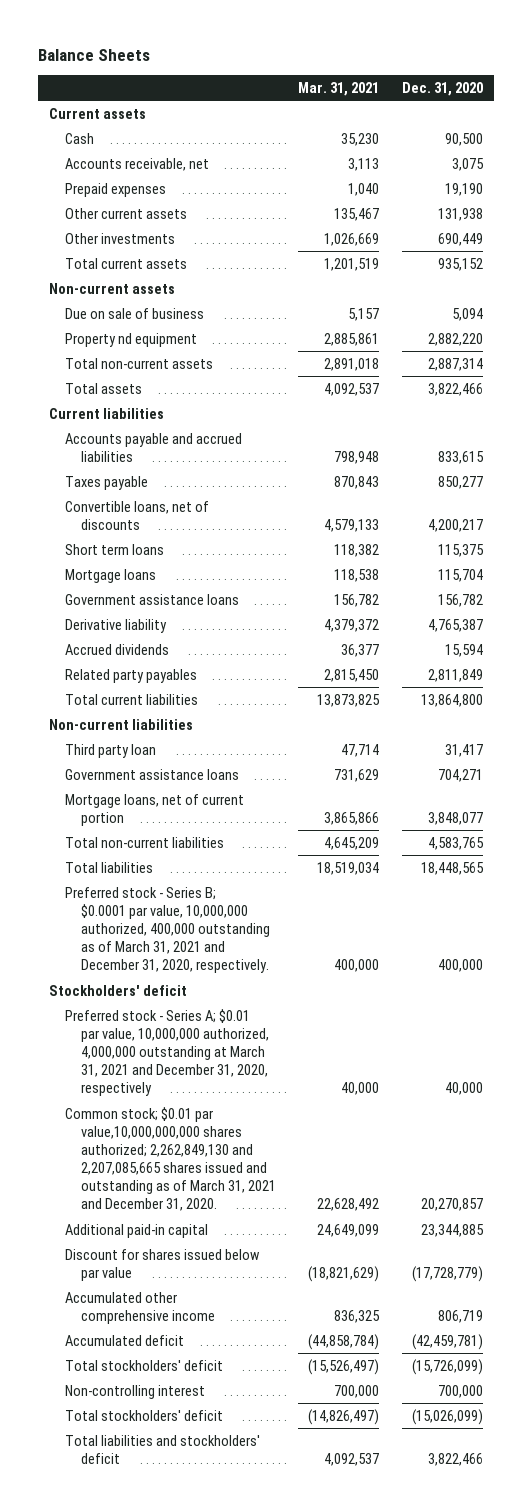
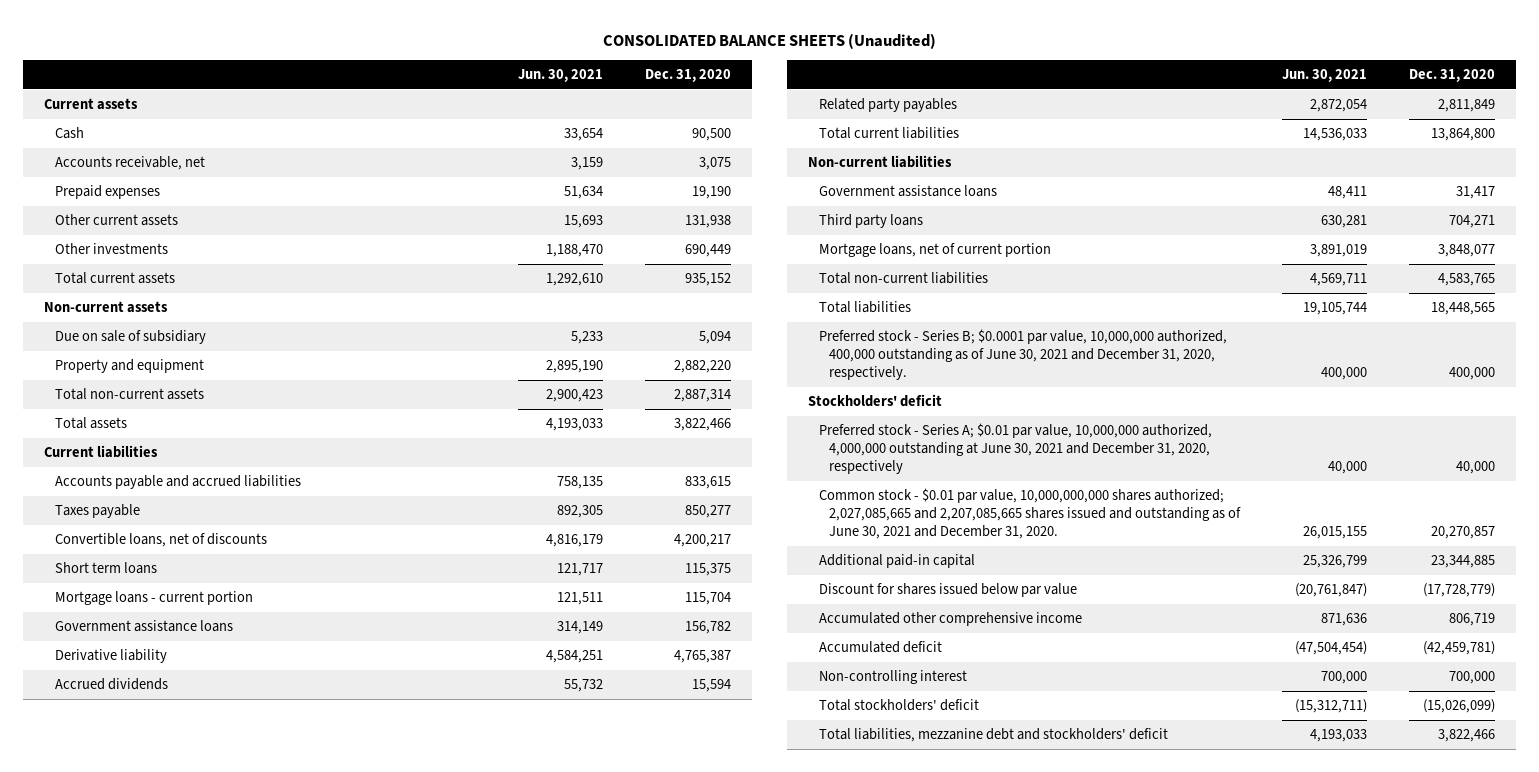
- Balance Sheets
+ CONSOLIDATED BALANCE SHEETS (Unaudited)
- | Mar. 31, 2021 | Dec. 31, 2020
+ | Jun. 30, 2021 | Dec. 31, 2020
- Due on sale of business | 5,157 | 5,094
- Property nd equipment | 2,885,861 | 2,882,220
+ Due on sale of subsidiary | 5,233 | 5,094
+ Property and equipment | 2,895,190 | 2,882,220
- Mortgage loans | 118,538 | 115,704
+ Mortgage loans - current portion | 121,511 | 115,704
- Third party loan | 47,714 | 31,417
- Government assistance loans | 731,629 | 704,271
+ Government assistance loans | 48,411 | 31,417
+ Third party loans | 630,281 | 704,271
- Preferred stock - Series B; $0.0001 par value, 10,000,000 authorized, 400,000 outstanding as of March 31, 2021 and December 31, 2020, respectively. | 400,000 | 400,000
+ Preferred stock - Series B; $0.0001 par value, 10,000,000 authorized, 400,000 outstanding as of June 30, 2021 and December 31, 2020, respectively. | 400,000 | 400,000
- Preferred stock - Series A; $0.01 par value, 10,000,000 authorized, 4,000,000 outstanding at March 31, 2021 and December 31, 2020, respectively | 40,000 | 40,000
- Common stock; $0.01 par value,10,000,000,000 shares authorized; 2,262,849,130 and 2,207,085,665 shares issued and outstanding as of March 31, 2021 and December 31, 2020. | 22,628,492 | 20,270,857
+ Preferred stock - Series A; $0.01 par value, 10,000,000 authorized, 4,000,000 outstanding at June 30, 2021 and December 31, 2020, respectively | 40,000 | 40,000
+ Common stock - $0.01 par value, 10,000,000,000 shares authorized; 2,027,085,665 and 2,207,085,665 shares issued and outstanding as of June 30, 2021 and December 31, 2020. | 26,015,155 | 20,270,857
- Total stockholders' deficit | (15,526,497) | (15,726,099)
- Total liabilities and stockholders' deficit | 4,092,537 | 3,822,466
+ Total liabilities, mezzanine debt and stockholders' deficit | 4,193,033 | 3,822,466

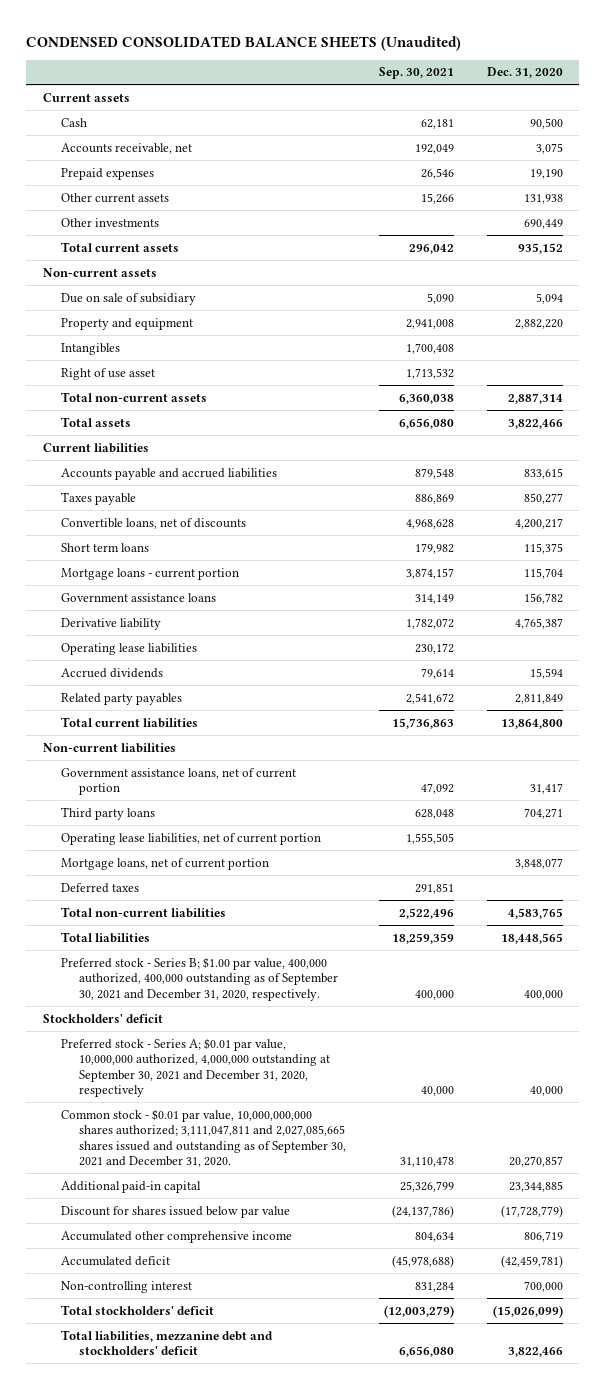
- CONSOLIDATED BALANCE SHEETS (Unaudited)
+ CONDENSED CONSOLIDATED BALANCE SHEETS (Unaudited)
- | Jun. 30, 2021 | Dec. 31, 2020
+ | Sep. 30, 2021 | Dec. 31, 2020
+ Intangibles | 1,700,408 |
+ Right of use asset | 1,713,532 |
+ Operating lease liabilities | 230,172 |
- Government assistance loans | 48,411 | 31,417
+ Government assistance loans, net of current portion | 47,092 | 31,417
+ Operating lease liabilities, net of current portion | 1,555,505 |
+ Deferred taxes | 291,851 |
- Preferred stock - Series B; $0.0001 par value, 10,000,000 authorized, 400,000 outstanding as of June 30, 2021 and December 31, 2020, respectively. | 400,000 | 400,000
+ Preferred stock - Series B; $1.00 par value, 400,000 authorized, 400,000 outstanding as of September 30, 2021 and December 31, 2020, respectively. | 400,000 | 400,000
- Preferred stock - Series A; $0.01 par value, 10,000,000 authorized, 4,000,000 outstanding at June 30, 2021 and December 31, 2020, respectively | 40,000 | 40,000
- Common stock - $0.01 par value, 10,000,000,000 shares authorized; 2,027,085,665 and 2,207,085,665 shares issued and outstanding as of June 30, 2021 and December 31, 2020. | 26,015,155 | 20,270,857
+ Preferred stock - Series A; $0.01 par value, 10,000,000 authorized, 4,000,000 outstanding at September 30, 2021 and December 31, 2020, respectively | 40,000 | 40,000
+ Common stock - $0.01 par value, 10,000,000,000 shares authorized; 3,111,047,811 and 2,027,085,665 shares issued and outstanding as of September 30, 2021 and December 31, 2020. | 31,110,478 | 20,270,857

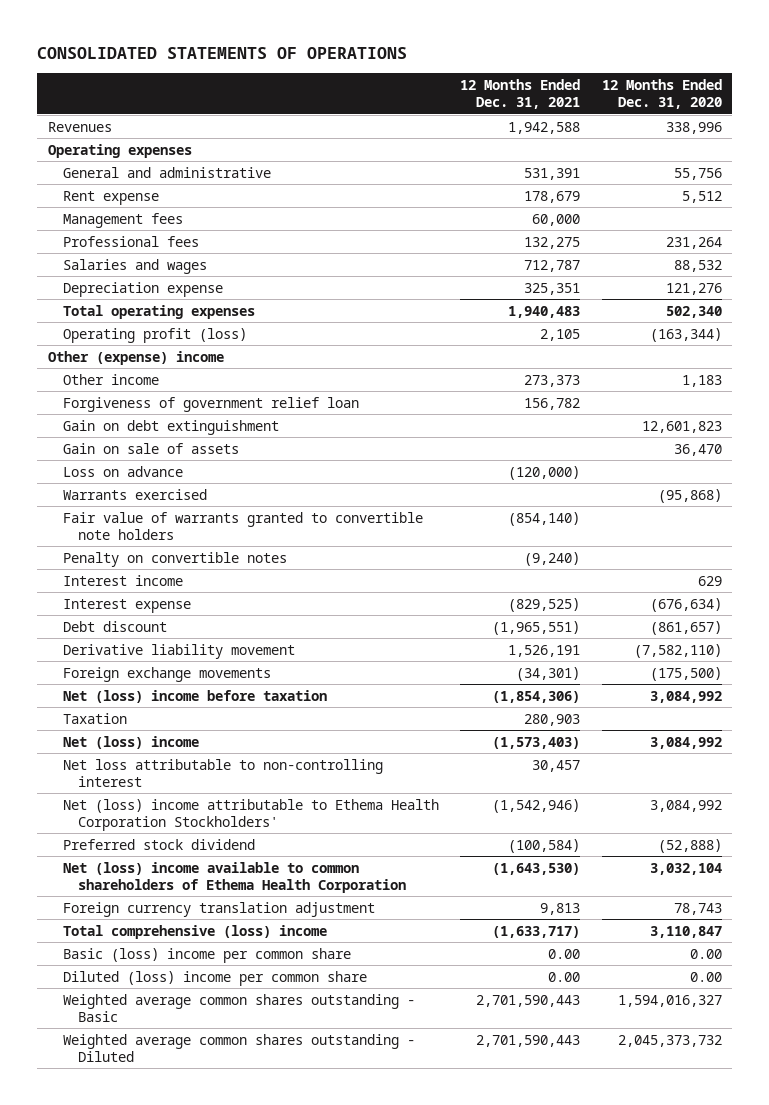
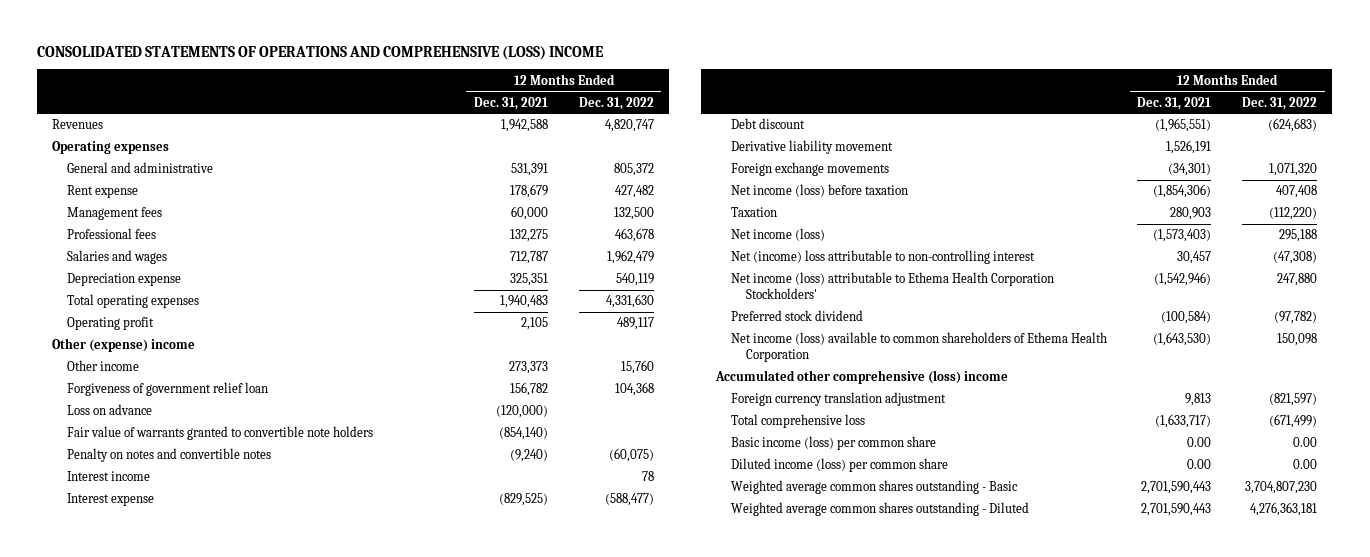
- CONSOLIDATED STATEMENTS OF OPERATIONS
+ CONSOLIDATED STATEMENTS OF OPERATIONS AND COMPREHENSIVE (LOSS) INCOME
- | 12 Months Ended Dec. 31, 2021 | 12 Months Ended Dec. 31, 2020
+ | 12 Months Ended Dec. 31, 2021 | 12 Months Ended Dec. 31, 2022
- Operating profit (loss) | 2,105 | (163,344)
+ Operating profit | 2,105 | 489,117
- Gain on debt extinguishment | | 12,601,823
- Gain on sale of assets | | 36,470
- Warrants exercised | | (95,868)
- Penalty on convertible notes | (9,240) |
+ Penalty on notes and convertible notes | (9,240) | (60,075)
- Net (loss) income before taxation | (1,854,306) | 3,084,992
+ Net income (loss) before taxation | (1,854,306) | 407,408
- Net (loss) income | (1,573,403) | 3,084,992
- Net loss attributable to non-controlling interest | 30,457 |
- Net (loss) income attributable to Ethema Health Corporation Stockholders' | (1,542,946) | 3,084,992
+ Net income (loss) | (1,573,403) | 295,188
+ Net (income) loss attributable to non-controlling interest | 30,457 | (47,308)
+ Net income (loss) attributable to Ethema Health Corporation Stockholders' | (1,542,946) | 247,880
- Net (loss) income available to common shareholders of Ethema Health Corporation | (1,643,530) | 3,032,104
+ Net income (loss) available to common shareholders of Ethema Health Corporation | (1,643,530) | 150,098
+ Accumulated other comprehensive (loss) income
- Total comprehensive (loss) income | (1,633,717) | 3,110,847
- Basic (loss) income per common share | 0.00 | 0.00
- Diluted (loss) income per common share | 0.00 | 0.00
+ Total comprehensive loss | (1,633,717) | (671,499)
+ Basic income (loss) per common share | 0.00 | 0.00
+ Diluted income (loss) per common share | 0.00 | 0.00

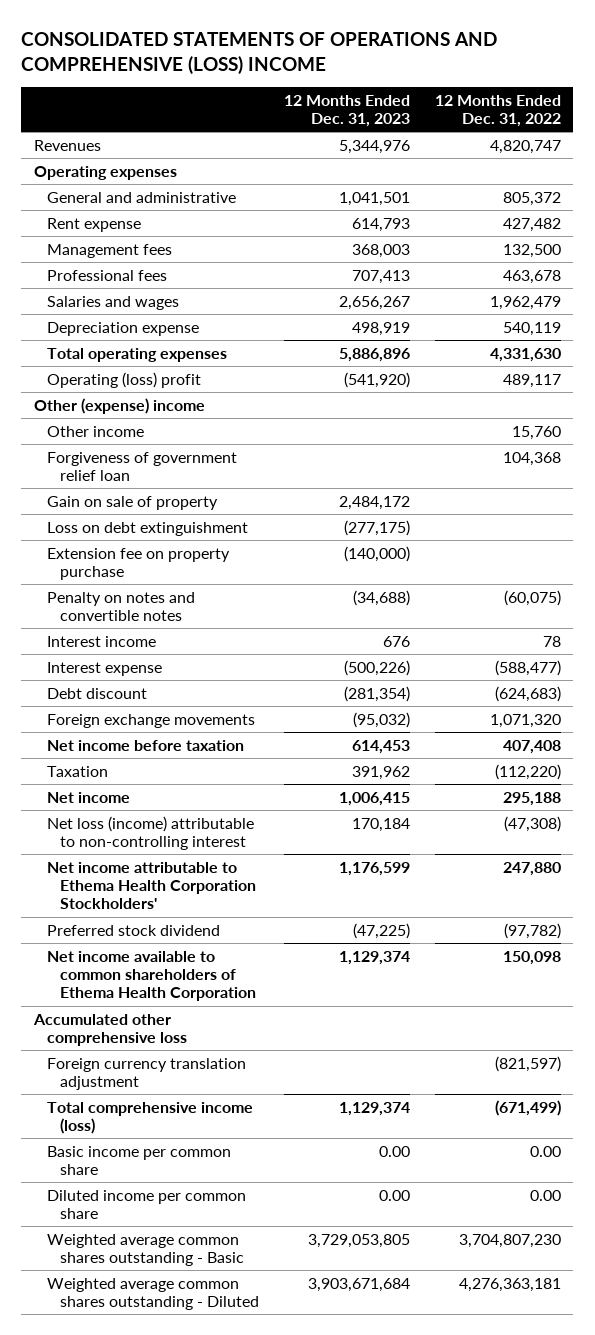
- | 12 Months Ended Dec. 31, 2021 | 12 Months Ended Dec. 31, 2022
+ | 12 Months Ended Dec. 31, 2023 | 12 Months Ended Dec. 31, 2022
- Operating profit | 2,105 | 489,117
+ Operating (loss) profit | (541,920) | 489,117
- Loss on advance | (120,000) |
- Fair value of warrants granted to convertible note holders | (854,140) |
+ Gain on sale of property | 2,484,172 |
+ Loss on debt extinguishment | (277,175) |
+ Extension fee on property purchase | (140,000) |
- Derivative liability movement | 1,526,191 |
- Net income (loss) before taxation | (1,854,306) | 407,408
+ Net income before taxation | 614,453 | 407,408
- Net income (loss) | (1,573,403) | 295,188
- Net (income) loss attributable to non-controlling interest | 30,457 | (47,308)
- Net income (loss) attributable to Ethema Health Corporation Stockholders' | (1,542,946) | 247,880
+ Net income | 1,006,415 | 295,188
+ Net loss (income) attributable to non-controlling interest | 170,184 | (47,308)
+ Net income attributable to Ethema Health Corporation Stockholders' | 1,176,599 | 247,880
- Net income (loss) available to common shareholders of Ethema Health Corporation | (1,643,530) | 150,098
- Accumulated other comprehensive (loss) income
+ Net income available to common shareholders of Ethema Health Corporation | 1,129,374 | 150,098
+ Accumulated other comprehensive loss
- Total comprehensive loss | (1,633,717) | (671,499)
- Basic income (loss) per common share | 0.00 | 0.00
- Diluted income (loss) per common share | 0.00 | 0.00
+ Total comprehensive income (loss) | 1,129,374 | (671,499)
+ Basic income per common share | 0.00 | 0.00
+ Diluted income per common share | 0.00 | 0.00

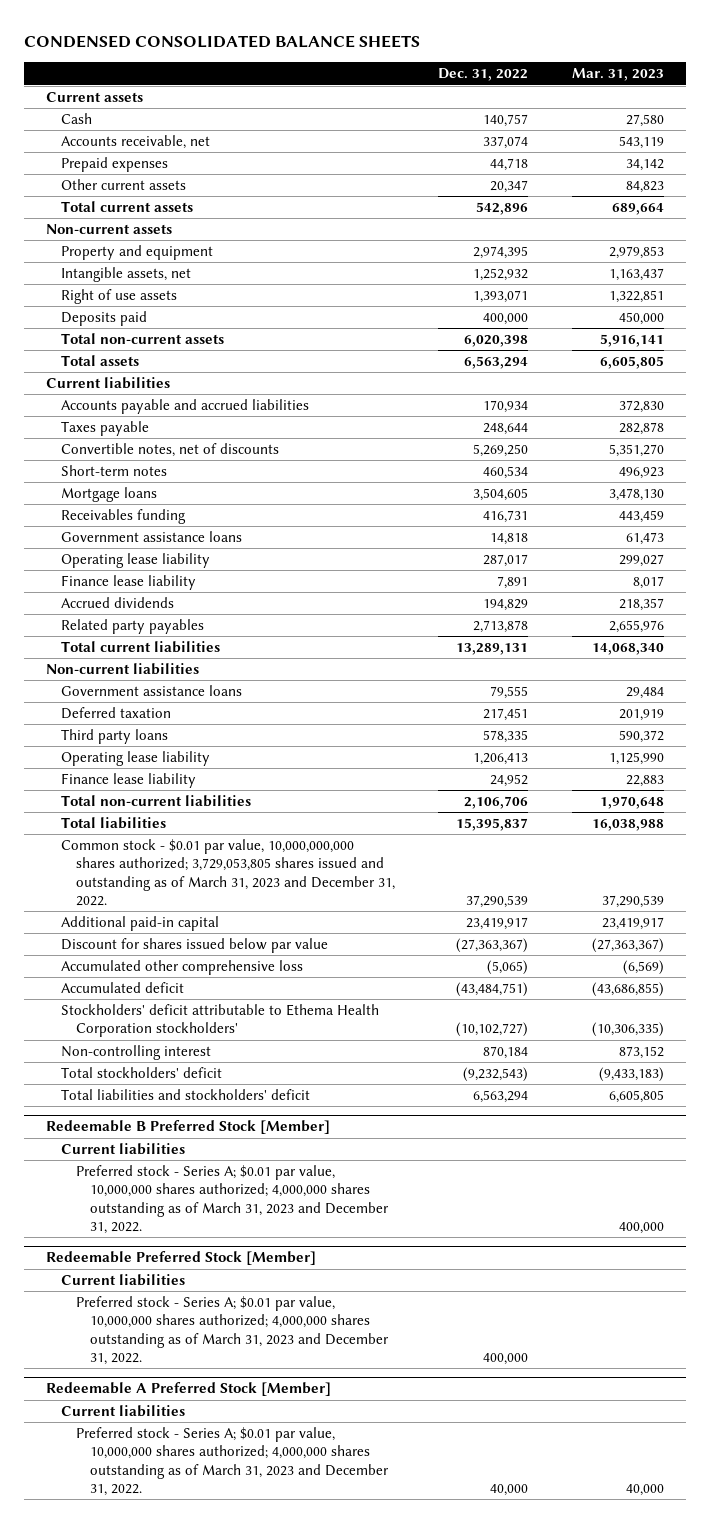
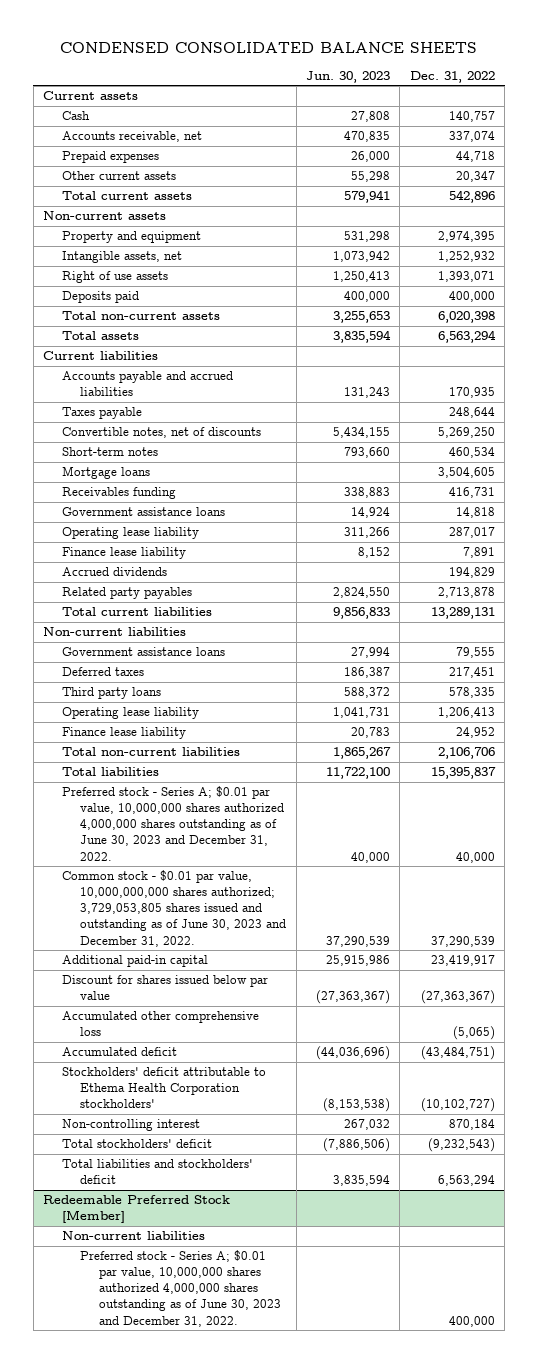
- | Dec. 31, 2022 | Mar. 31, 2023
+ | Jun. 30, 2023 | Dec. 31, 2022
- Accounts payable and accrued liabilities | 170,934 | 372,830
+ Accounts payable and accrued liabilities | 131,243 | 170,935
- Deferred taxation | 217,451 | 201,919
+ Deferred taxes | 186,387 | 217,451
- Common stock - $0.01 par value, 10,000,000,000 shares authorized; 3,729,053,805 shares issued and outstanding as of March 31, 2023 and December 31, 2022. | 37,290,539 | 37,290,539
+ Preferred stock - Series A; $0.01 par value, 10,000,000 shares authorized 4,000,000 shares outstanding as of June 30, 2023 and December 31, 2022. | 40,000 | 40,000
+ Common stock - $0.01 par value, 10,000,000,000 shares authorized; 3,729,053,805 shares issued and outstanding as of June 30, 2023 and December 31, 2022. | 37,290,539 | 37,290,539
- Redeemable B Preferred Stock [Member]
- Current liabilities
- Preferred stock - Series A; $0.01 par value, 10,000,000 shares authorized; 4,000,000 shares outstanding as of March 31, 2023 and December 31, 2022. | | 400,000
@ Redeemable Preferred Stock [Member]
- Current liabilities
- Preferred stock - Series A; $0.01 par value, 10,000,000 shares authorized; 4,000,000 shares outstanding as of March 31, 2023 and December 31, 2022. | 400,000 |
- Redeemable A Preferred Stock [Member]
- Current liabilities
- Preferred stock - Series A; $0.01 par value, 10,000,000 shares authorized; 4,000,000 shares outstanding as of March 31, 2023 and December 31, 2022. | 40,000 | 40,000
@ Redeemable Preferred Stock [Member]
+ Non-current liabilities
+ Preferred stock - Series A; $0.01 par value, 10,000,000 shares authorized 4,000,000 shares outstanding as of June 30, 2023 and December 31, 2022. | | 400,000

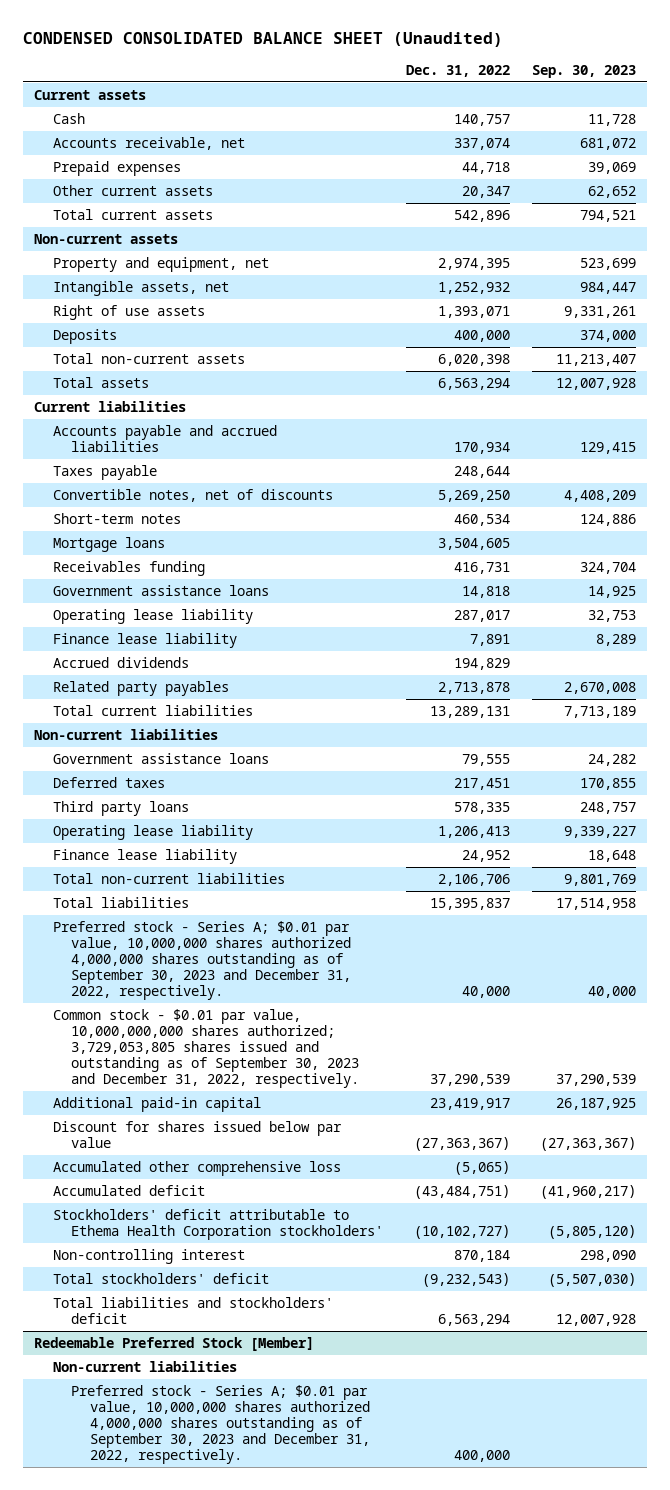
- CONDENSED CONSOLIDATED BALANCE SHEETS
+ CONDENSED CONSOLIDATED BALANCE SHEET (Unaudited)
- | Jun. 30, 2023 | Dec. 31, 2022
+ | Dec. 31, 2022 | Sep. 30, 2023
- Property and equipment | 531,298 | 2,974,395
+ Property and equipment, net | 2,974,395 | 523,699
- Deposits paid | 400,000 | 400,000
+ Deposits | 400,000 | 374,000
- Accounts payable and accrued liabilities | 131,243 | 170,935
+ Accounts payable and accrued liabilities | 170,934 | 129,415
- Preferred stock - Series A; $0.01 par value, 10,000,000 shares authorized 4,000,000 shares outstanding as of June 30, 2023 and December 31, 2022. | 40,000 | 40,000
- Common stock - $0.01 par value, 10,000,000,000 shares authorized; 3,729,053,805 shares issued and outstanding as of June 30, 2023 and December 31, 2022. | 37,290,539 | 37,290,539
+ Preferred stock - Series A; $0.01 par value, 10,000,000 shares authorized 4,000,000 shares outstanding as of September 30, 2023 and December 31, 2022, respectively. | 40,000 | 40,000
+ Common stock - $0.01 par value, 10,000,000,000 shares authorized; 3,729,053,805 shares issued and outstanding as of September 30, 2023 and December 31, 2022, respectively. | 37,290,539 | 37,290,539
@ Redeemable Preferred Stock [Member]
- Preferred stock - Series A; $0.01 par value, 10,000,000 shares authorized 4,000,000 shares outstanding as of June 30, 2023 and December 31, 2022. | | 400,000
+ Preferred stock - Series A; $0.01 par value, 10,000,000 shares authorized 4,000,000 shares outstanding as of September 30, 2023 and December 31, 2022, respectively. | 400,000 |

